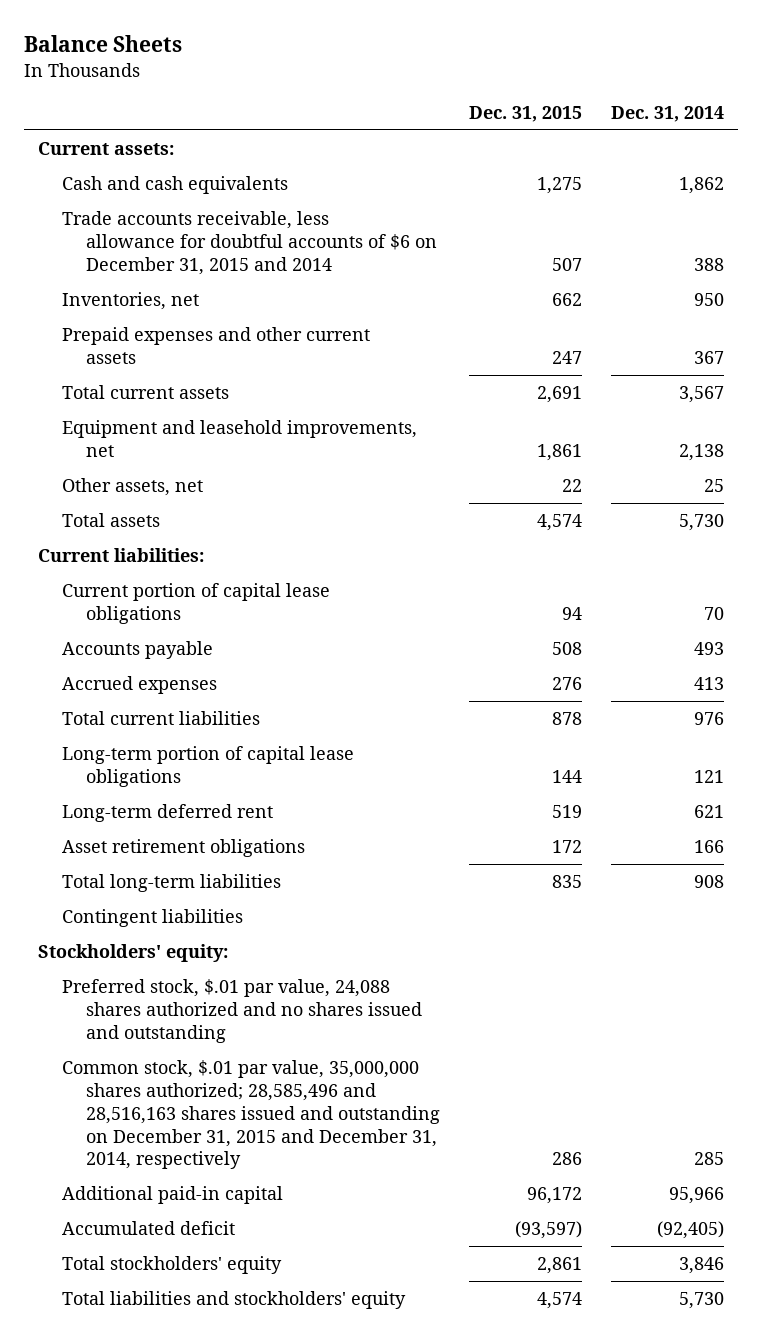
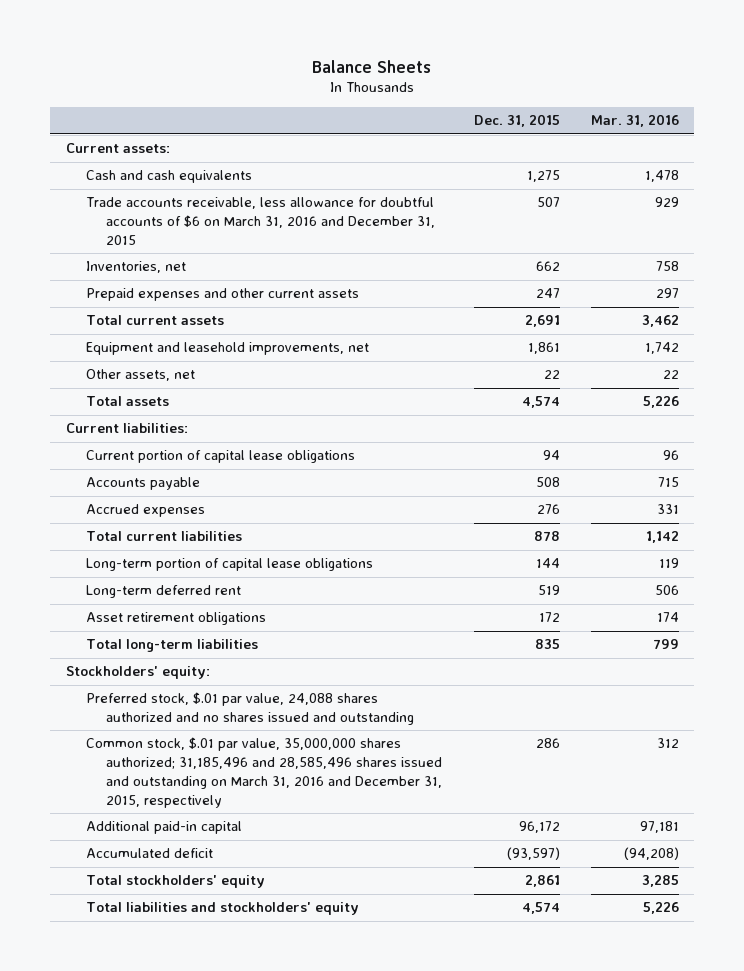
- | Dec. 31, 2015 | Dec. 31, 2014
+ | Dec. 31, 2015 | Mar. 31, 2016
- Trade accounts receivable, less allowance for doubtful accounts of $6 on December 31, 2015 and 2014 | 507 | 388
+ Trade accounts receivable, less allowance for doubtful accounts of $6 on March 31, 2016 and December 31, 2015 | 507 | 929
- Contingent liabilities
- Common stock, $.01 par value, 35,000,000 shares authorized; 28,585,496 and 28,516,163 shares issued and outstanding on December 31, 2015 and December 31, 2014, respectively | 286 | 285
+ Common stock, $.01 par value, 35,000,000 shares authorized; 31,185,496 and 28,585,496 shares issued and outstanding on March 31, 2016 and December 31, 2015, respectively | 286 | 312

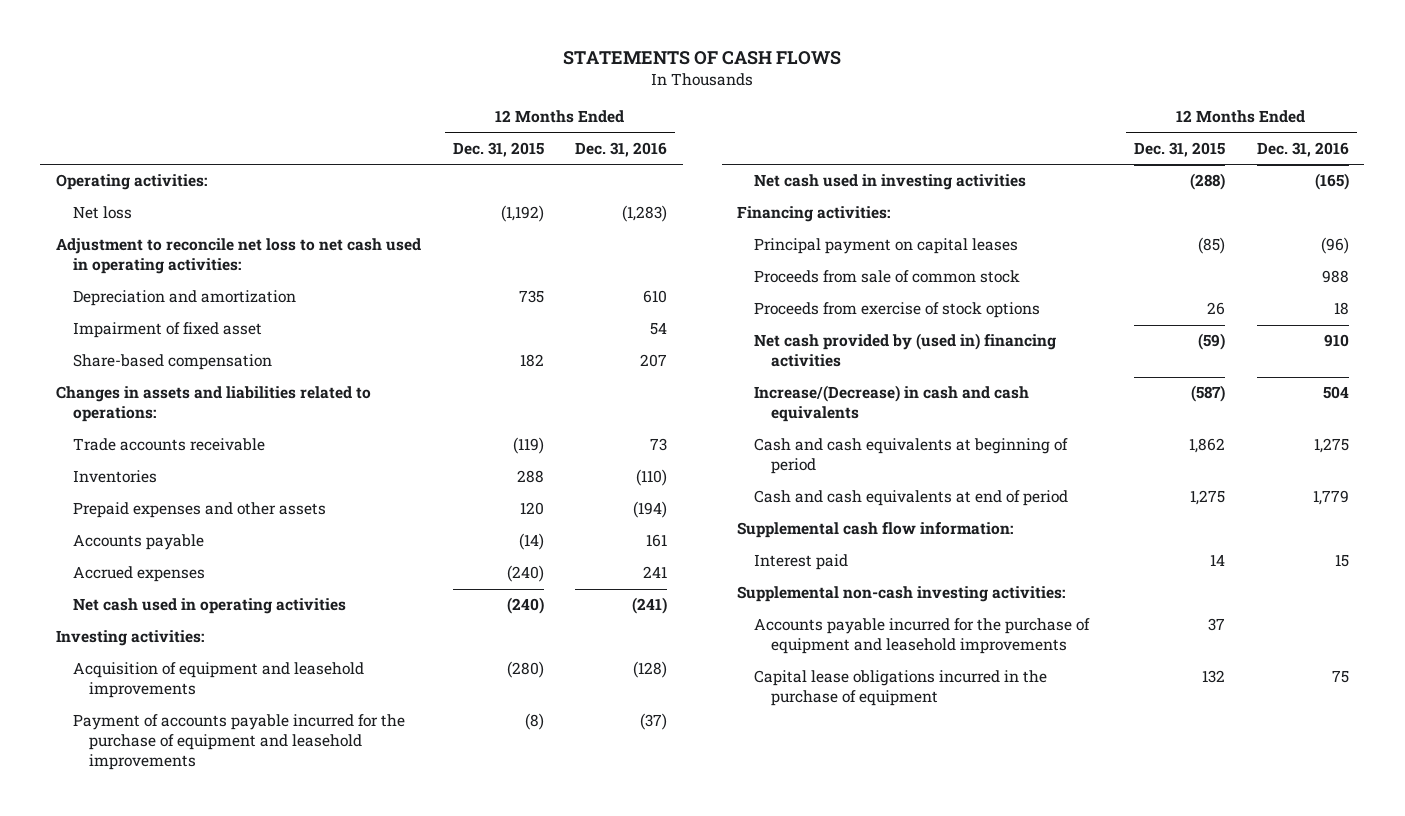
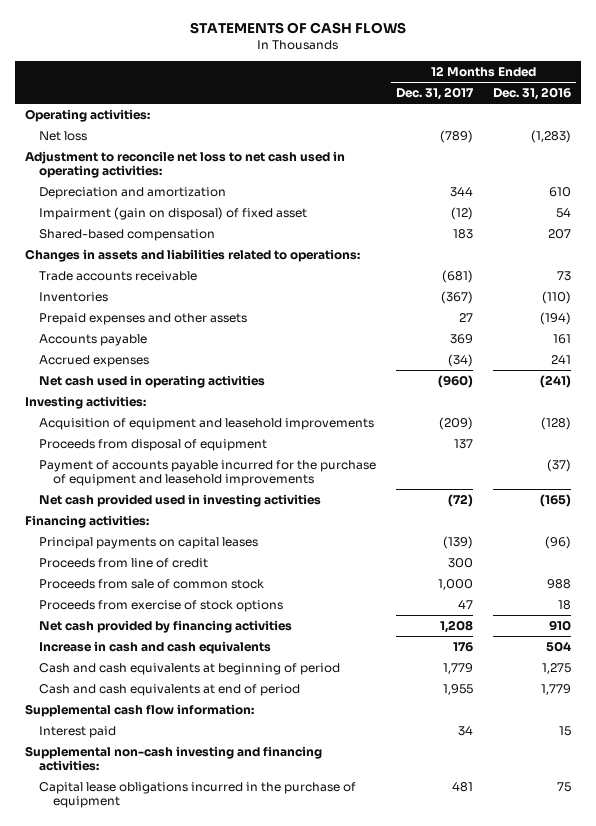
- | 12 Months Ended Dec. 31, 2015 | 12 Months Ended Dec. 31, 2016
+ | 12 Months Ended Dec. 31, 2017 | 12 Months Ended Dec. 31, 2016
- Impairment of fixed asset | | 54
- Share-based compensation | 182 | 207
+ Impairment (gain on disposal) of fixed asset | (12) | 54
+ Shared-based compensation | 183 | 207
+ Proceeds from disposal of equipment | 137 |
- Net cash used in investing activities | (288) | (165)
+ Net cash provided used in investing activities | (72) | (165)
- Principal payment on capital leases | (85) | (96)
+ Principal payments on capital leases | (139) | (96)
+ Proceeds from line of credit | 300 |
- Net cash provided by (used in) financing activities | (59) | 910
- Increase/(Decrease) in cash and cash equivalents | (587) | 504
+ Net cash provided by financing activities | 1,208 | 910
+ Increase in cash and cash equivalents | 176 | 504
- Supplemental non-cash investing activities:
- Accounts payable incurred for the purchase of equipment and leasehold improvements | 37 |
+ Supplemental non-cash investing and financing activities:

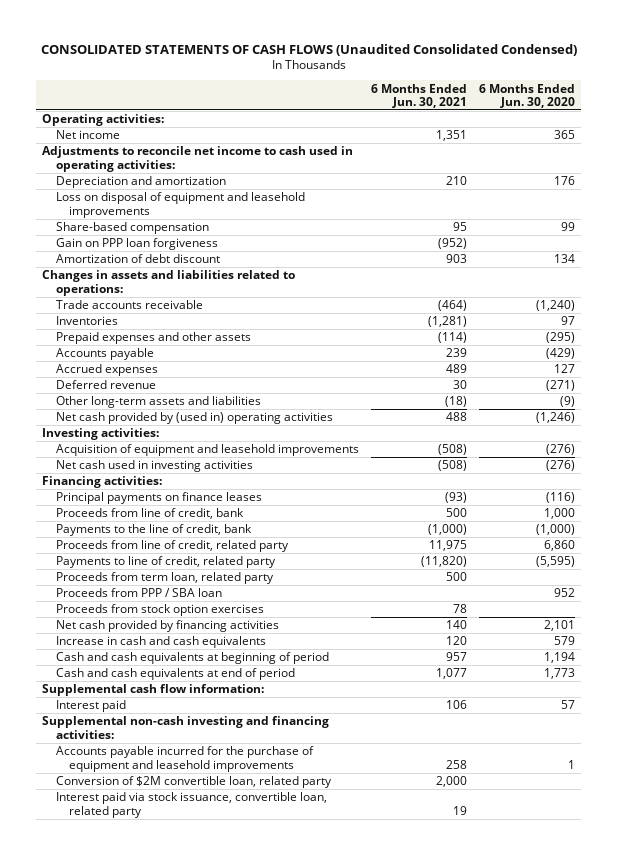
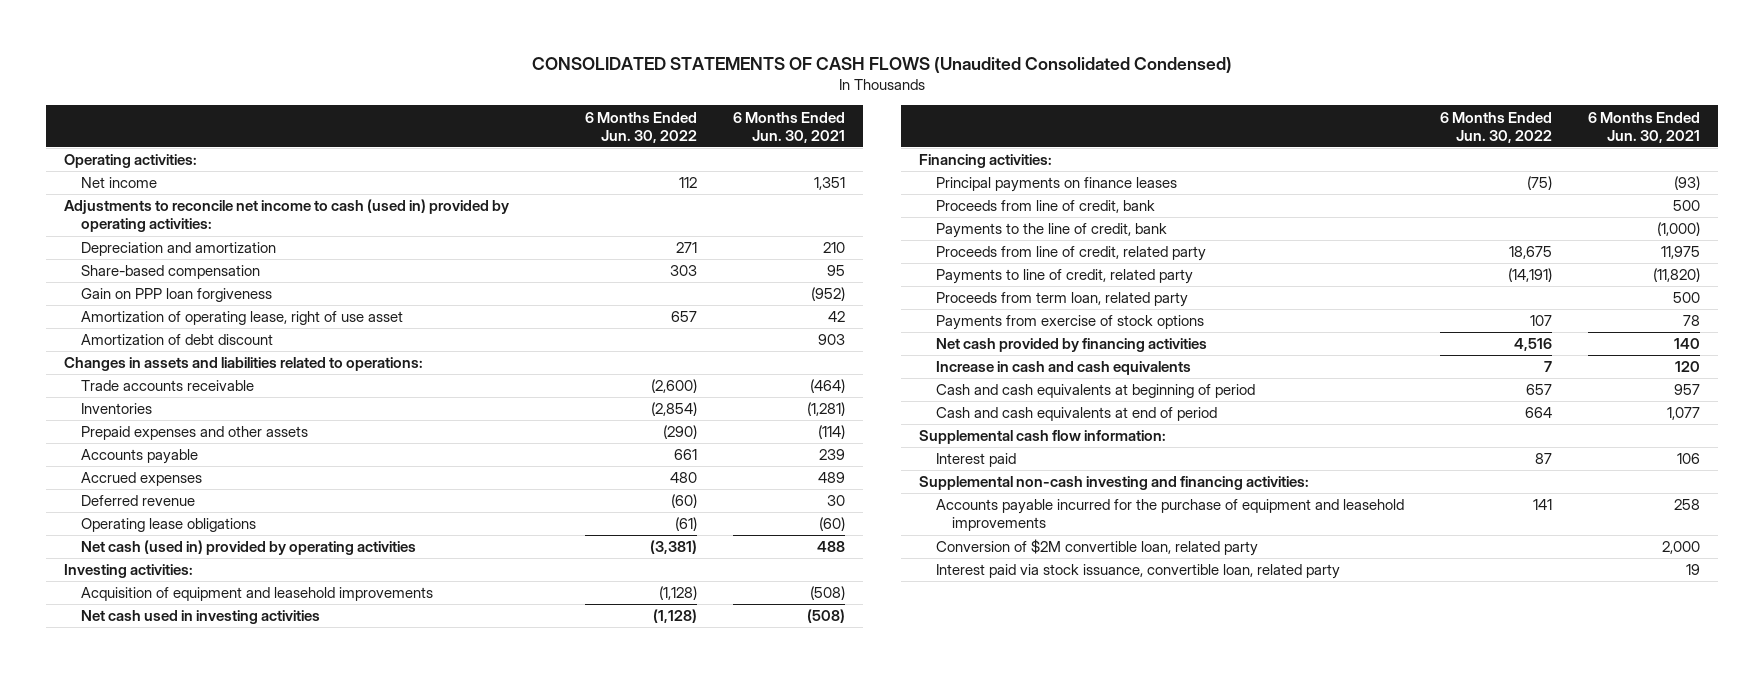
- | 6 Months Ended Jun. 30, 2021 | 6 Months Ended Jun. 30, 2020
+ | 6 Months Ended Jun. 30, 2022 | 6 Months Ended Jun. 30, 2021
- Adjustments to reconcile net income to cash used in operating activities:
+ Adjustments to reconcile net income to cash (used in) provided by operating activities:
- Loss on disposal of equipment and leasehold improvements
+ Amortization of operating lease, right of use asset | 657 | 42
- Other long-term assets and liabilities | (18) | (9)
- Net cash provided by (used in) operating activities | 488 | (1,246)
+ Operating lease obligations | (61) | (60)
+ Net cash (used in) provided by operating activities | (3,381) | 488
- Proceeds from PPP / SBA loan | | 952
- Proceeds from stock option exercises | 78 |
+ Payments from exercise of stock options | 107 | 78

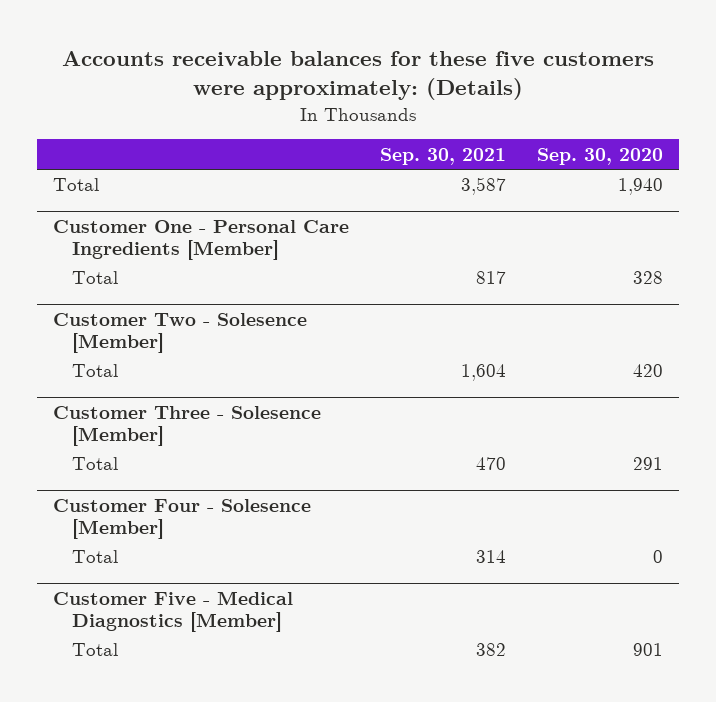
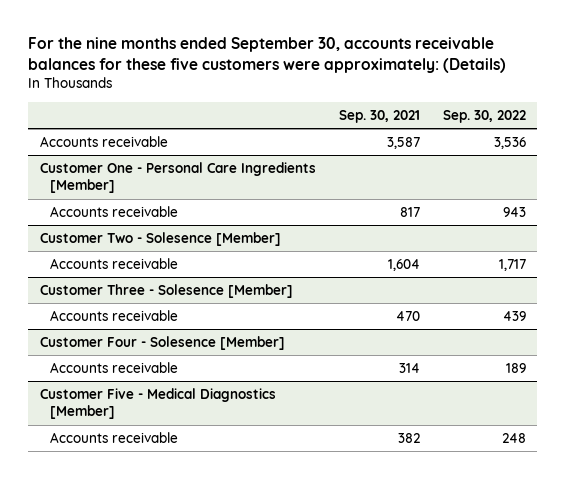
- Accounts receivable balances for these five customers were approximately: (Details)
+ For the nine months ended September 30, accounts receivable balances for these five customers were approximately: (Details)
- | Sep. 30, 2021 | Sep. 30, 2020
+ | Sep. 30, 2021 | Sep. 30, 2022
- Total | 3,587 | 1,940
+ Accounts receivable | 3,587 | 3,536
@ Customer One - Personal Care Ingredients [Member]
- Total | 817 | 328
+ Accounts receivable | 817 | 943
@ Customer Two - Solesence [Member]
- Total | 1,604 | 420
+ Accounts receivable | 1,604 | 1,717
@ Customer Three - Solesence [Member]
- Total | 470 | 291
+ Accounts receivable | 470 | 439
@ Customer Four - Solesence [Member]
- Total | 314 | 0
+ Accounts receivable | 314 | 189
@ Customer Five - Medical Diagnostics [Member]
- Total | 382 | 901
+ Accounts receivable | 382 | 248

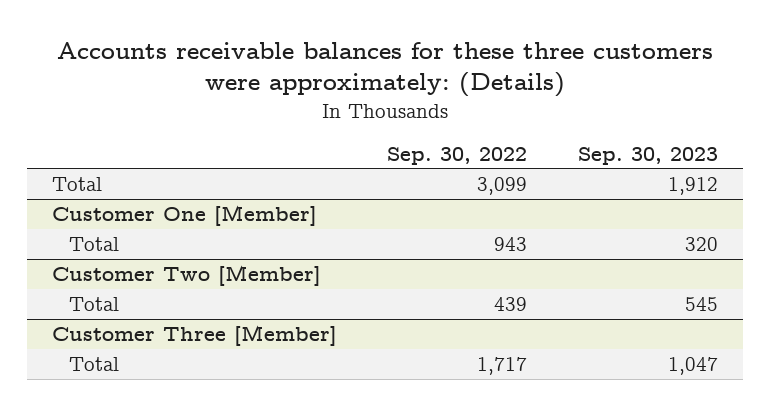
- For the nine months ended September 30, accounts receivable balances for these five customers were approximately: (Details)
+ Accounts receivable balances for these three customers were approximately: (Details)
- | Sep. 30, 2021 | Sep. 30, 2022
+ | Sep. 30, 2022 | Sep. 30, 2023
- Accounts receivable | 3,587 | 3,536
- Customer One - Personal Care Ingredients [Member]
- Accounts receivable | 817 | 943
- Customer Two - Solesence [Member]
- Accounts receivable | 1,604 | 1,717
- Customer Three - Solesence [Member]
- Accounts receivable | 470 | 439
- Customer Four - Solesence [Member]
- Accounts receivable | 314 | 189
- Customer Five - Medical Diagnostics [Member]
- Accounts receivable | 382 | 248
+ Total | 3,099 | 1,912
+ Customer One [Member]
+ Total | 943 | 320
+ Customer Two [Member]
+ Total | 439 | 545
+ Customer Three [Member]
+ Total | 1,717 | 1,047

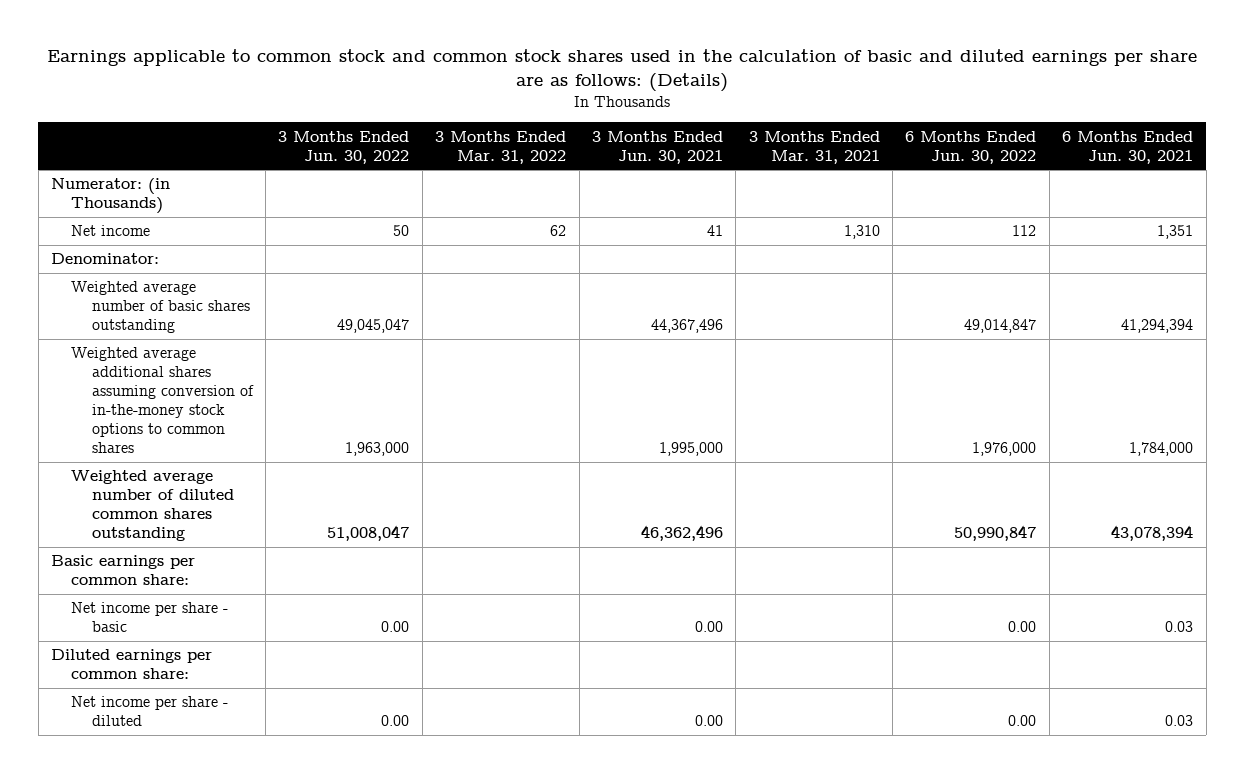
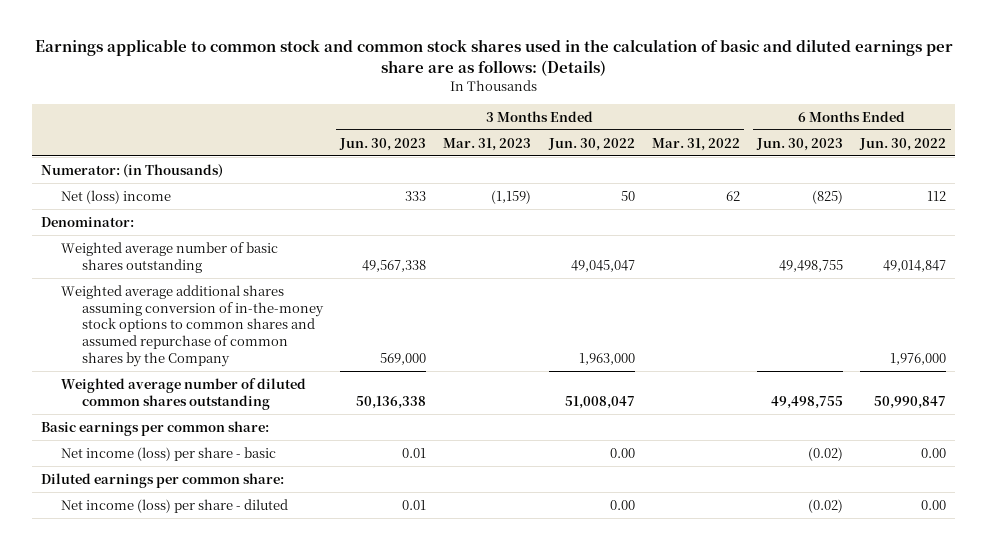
- | 3 Months Ended Jun. 30, 2022 | 3 Months Ended Mar. 31, 2022 | 3 Months Ended Jun. 30, 2021 | 3 Months Ended Mar. 31, 2021 | 6 Months Ended Jun. 30, 2022 | 6 Months Ended Jun. 30, 2021
+ | 3 Months Ended Jun. 30, 2023 | 3 Months Ended Mar. 31, 2023 | 3 Months Ended Jun. 30, 2022 | 3 Months Ended Mar. 31, 2022 | 6 Months Ended Jun. 30, 2023 | 6 Months Ended Jun. 30, 2022
- Net income | 50 | 62 | 41 | 1,310 | 112 | 1,351
+ Net (loss) income | 333 | (1,159) | 50 | 62 | (825) | 112
- Weighted average additional shares assuming conversion of in-the-money stock options to common shares | 1,963,000 | | 1,995,000 | | 1,976,000 | 1,784,000
+ Weighted average additional shares assuming conversion of in-the-money stock options to common shares and assumed repurchase of common shares by the Company | 569,000 | | 1,963,000 | | | 1,976,000
- Net income per share - basic | 0.00 | | 0.00 | | 0.00 | 0.03
+ Net income (loss) per share - basic | 0.01 | | 0.00 | | (0.02) | 0.00
- Net income per share - diluted | 0.00 | | 0.00 | | 0.00 | 0.03
+ Net income (loss) per share - diluted | 0.01 | | 0.00 | | (0.02) | 0.00

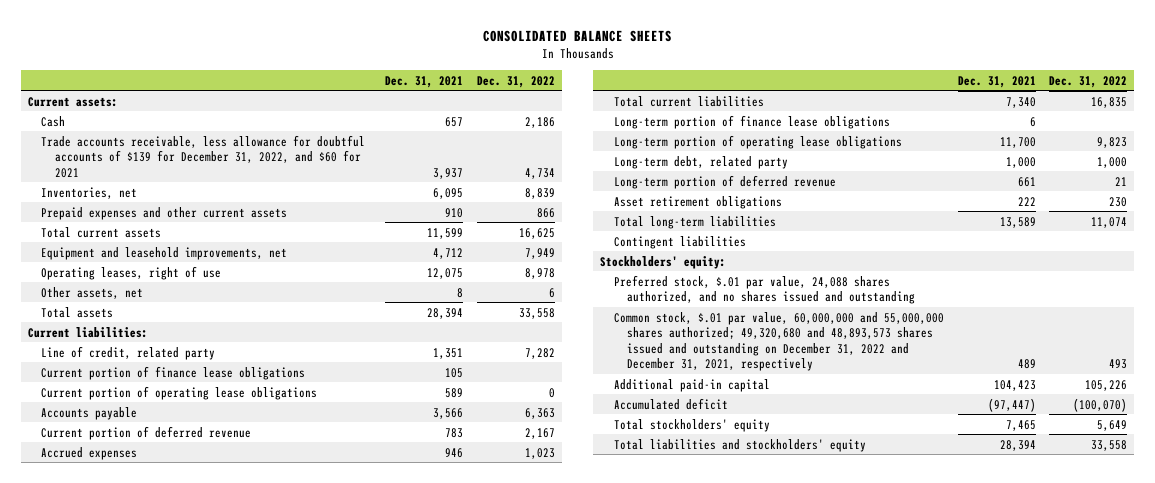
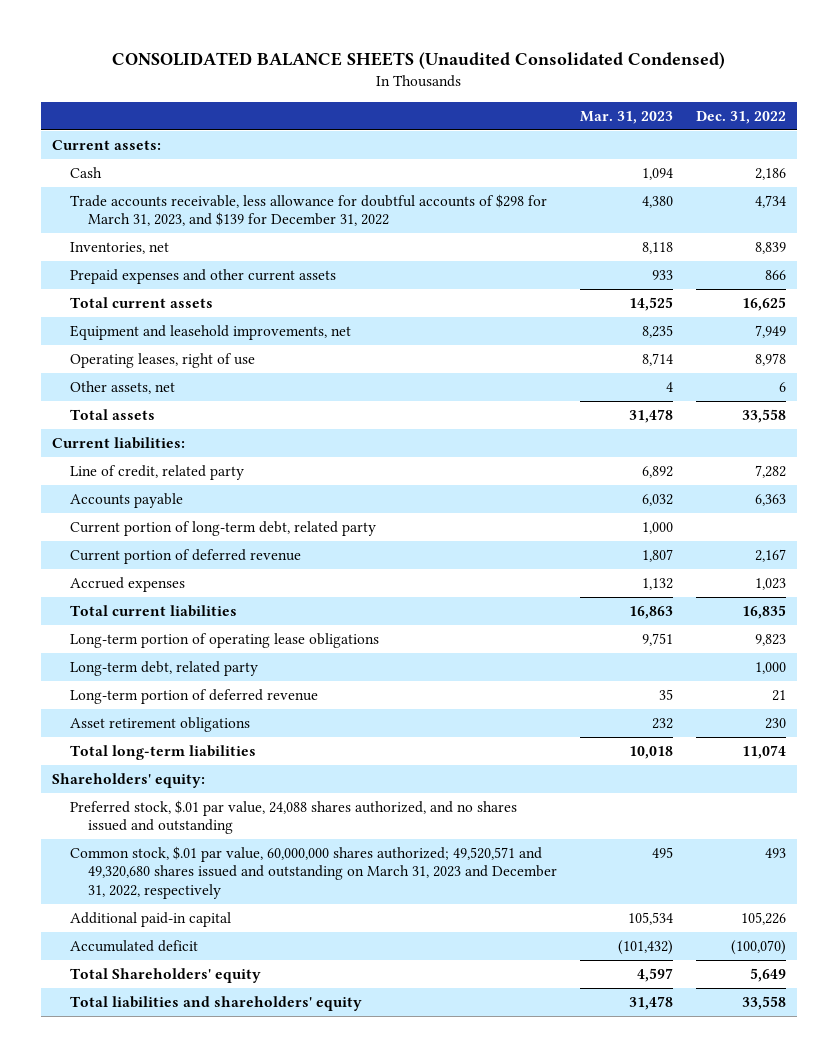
- CONSOLIDATED BALANCE SHEETS
+ CONSOLIDATED BALANCE SHEETS (Unaudited Consolidated Condensed)
- | Dec. 31, 2021 | Dec. 31, 2022
+ | Mar. 31, 2023 | Dec. 31, 2022
- Trade accounts receivable, less allowance for doubtful accounts of $139 for December 31, 2022, and $60 for 2021 | 3,937 | 4,734
+ Trade accounts receivable, less allowance for doubtful accounts of $298 for March 31, 2023, and $139 for December 31, 2022 | 4,380 | 4,734
- Current portion of finance lease obligations | 105 |
- Current portion of operating lease obligations | 589 | 0
+ Current portion of long-term debt, related party | 1,000 |
- Long-term portion of finance lease obligations | 6 |
- Contingent liabilities
- Stockholders' equity:
+ Shareholders' equity:
- Common stock, $.01 par value, 60,000,000 and 55,000,000 shares authorized; 49,320,680 and 48,893,573 shares issued and outstanding on December 31, 2022 and December 31, 2021, respectively | 489 | 493
+ Common stock, $.01 par value, 60,000,000 shares authorized; 49,520,571 and 49,320,680 shares issued and outstanding on March 31, 2023 and December 31, 2022, respectively | 495 | 493
- Total stockholders' equity | 7,465 | 5,649
- Total liabilities and stockholders' equity | 28,394 | 33,558
+ Total Shareholders' equity | 4,597 | 5,649
+ Total liabilities and shareholders' equity | 31,478 | 33,558

